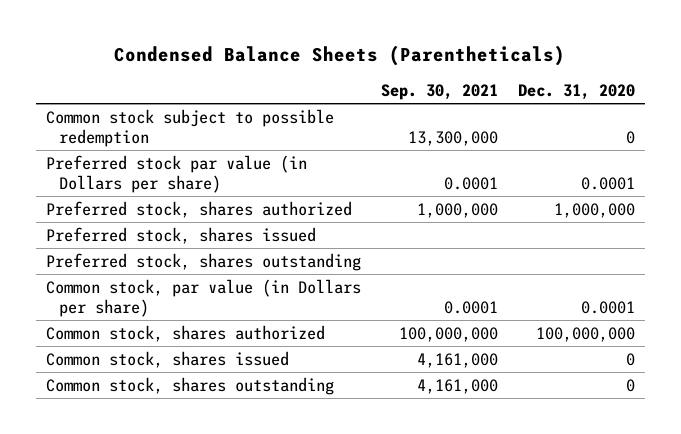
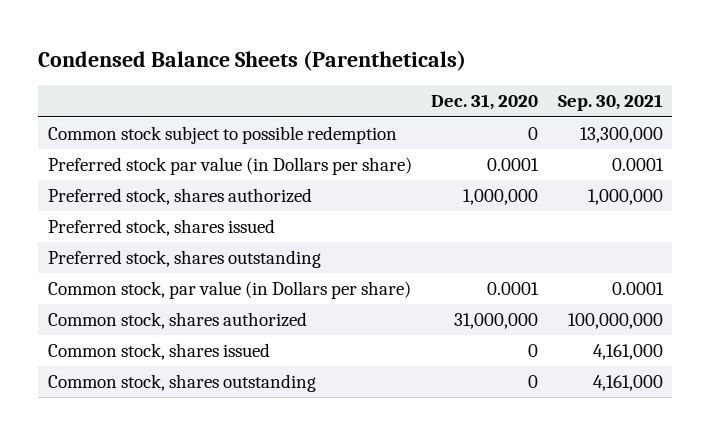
- | Sep. 30, 2021 | Dec. 31, 2020
+ | Dec. 31, 2020 | Sep. 30, 2021
- Common stock, shares authorized | 100,000,000 | 100,000,000
+ Common stock, shares authorized | 31,000,000 | 100,000,000

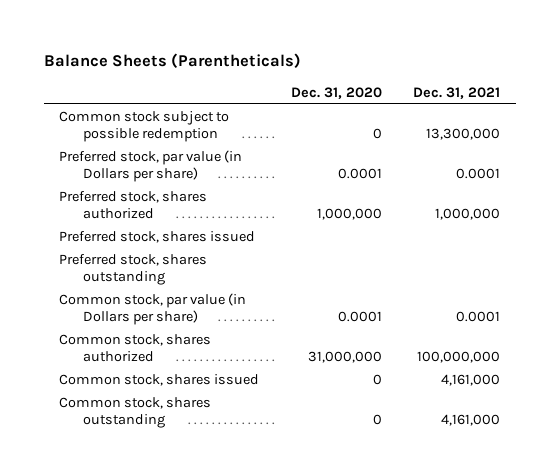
- Condensed Balance Sheets (Parentheticals)
+ Balance Sheets (Parentheticals)
- | Dec. 31, 2020 | Sep. 30, 2021
+ | Dec. 31, 2020 | Dec. 31, 2021
- Preferred stock par value (in Dollars per share) | 0.0001 | 0.0001
+ Preferred stock, par value (in Dollars per share) | 0.0001 | 0.0001

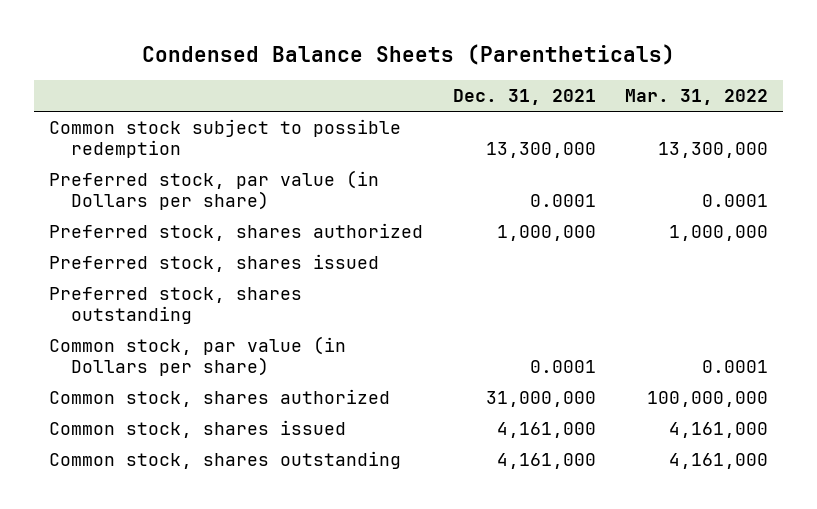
- Balance Sheets (Parentheticals)
+ Condensed Balance Sheets (Parentheticals)
- | Dec. 31, 2020 | Dec. 31, 2021
+ | Dec. 31, 2021 | Mar. 31, 2022
- Common stock, shares authorized | 31,000,000 | 100,000,000
+ Common stock, shares authorized | 31,000,000 | 100,000,000

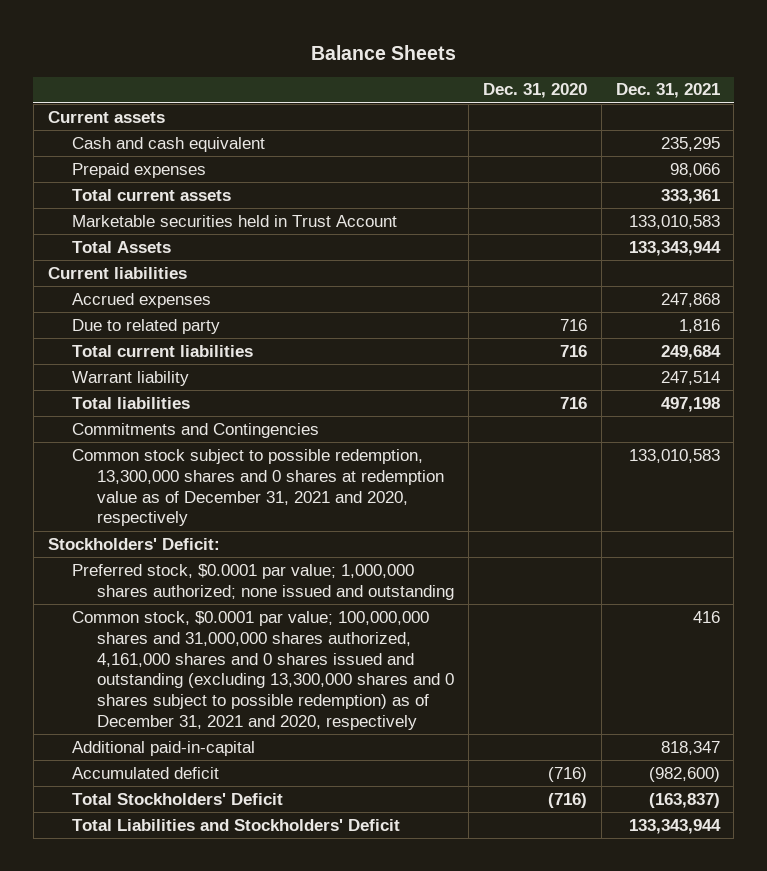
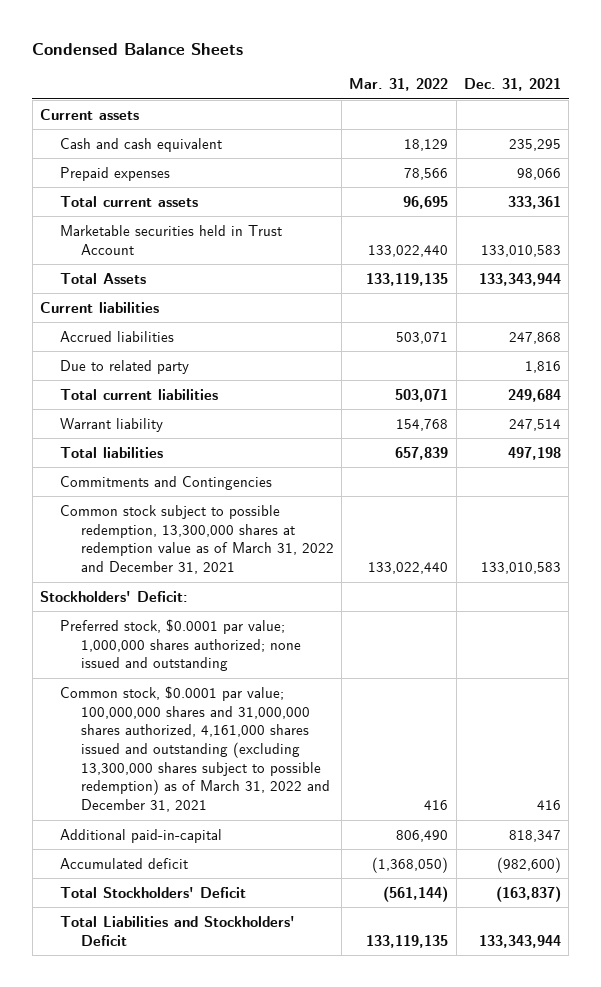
- Balance Sheets
+ Condensed Balance Sheets
- | Dec. 31, 2020 | Dec. 31, 2021
+ | Mar. 31, 2022 | Dec. 31, 2021
- Accrued expenses | | 247,868
+ Accrued liabilities | 503,071 | 247,868
- Common stock subject to possible redemption, 13,300,000 shares and 0 shares at redemption value as of December 31, 2021 and 2020, respectively | | 133,010,583
+ Common stock subject to possible redemption, 13,300,000 shares at redemption value as of March 31, 2022 and December 31, 2021 | 133,022,440 | 133,010,583
- Common stock, $0.0001 par value; 100,000,000 shares and 31,000,000 shares authorized, 4,161,000 shares and 0 shares issued and outstanding (excluding 13,300,000 shares and 0 shares subject to possible redemption) as of December 31, 2021 and 2020, respectively | | 416
+ Common stock, $0.0001 par value; 100,000,000 shares and 31,000,000 shares authorized, 4,161,000 shares issued and outstanding (excluding 13,300,000 shares subject to possible redemption) as of March 31, 2022 and December 31, 2021 | 416 | 416

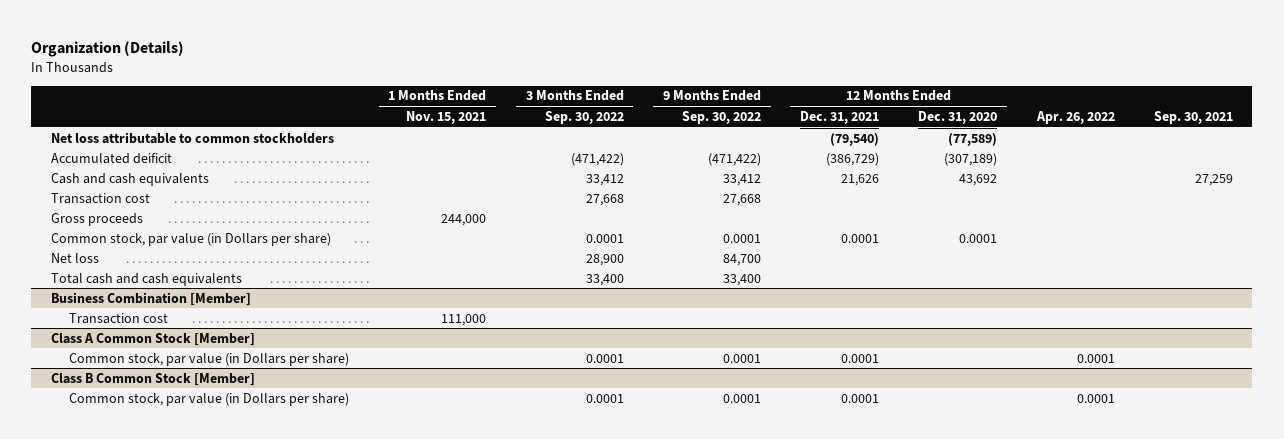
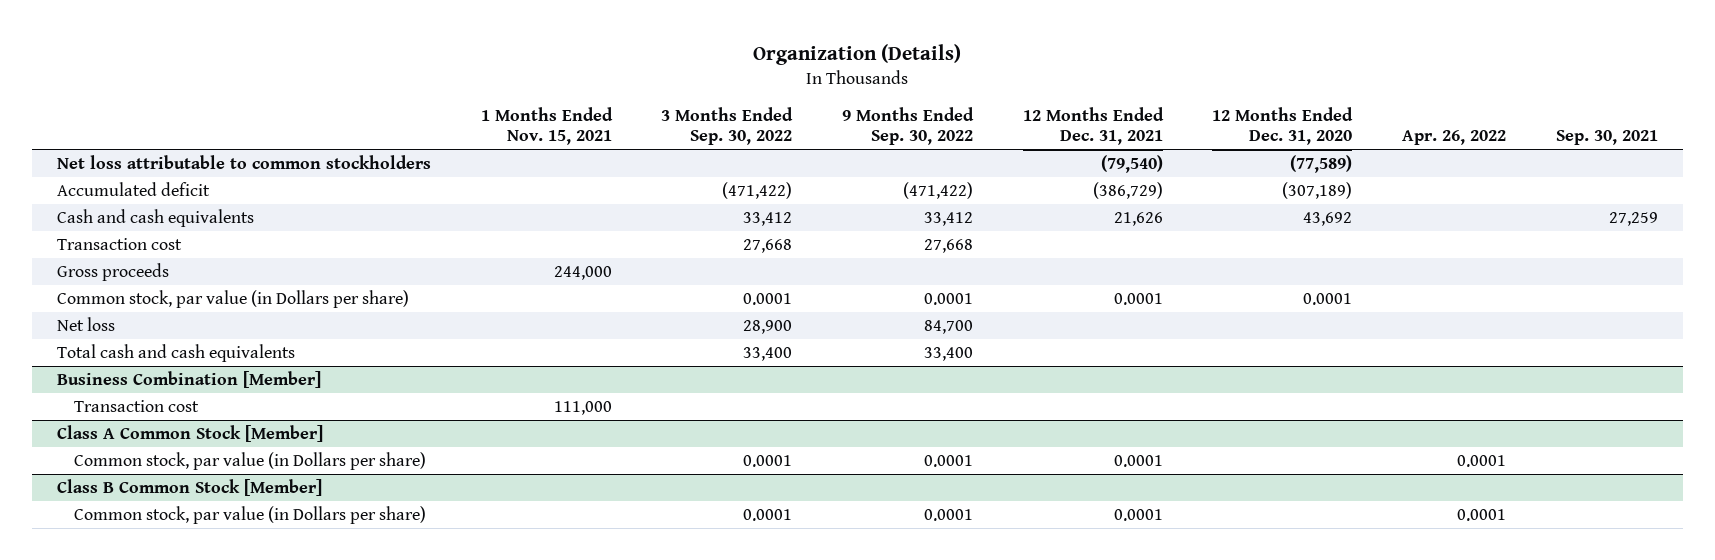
- Accumulated deificit | | (471,422) | (471,422) | (386,729) | (307,189) | |
+ Accumulated deficit | | (471,422) | (471,422) | (386,729) | (307,189) | |

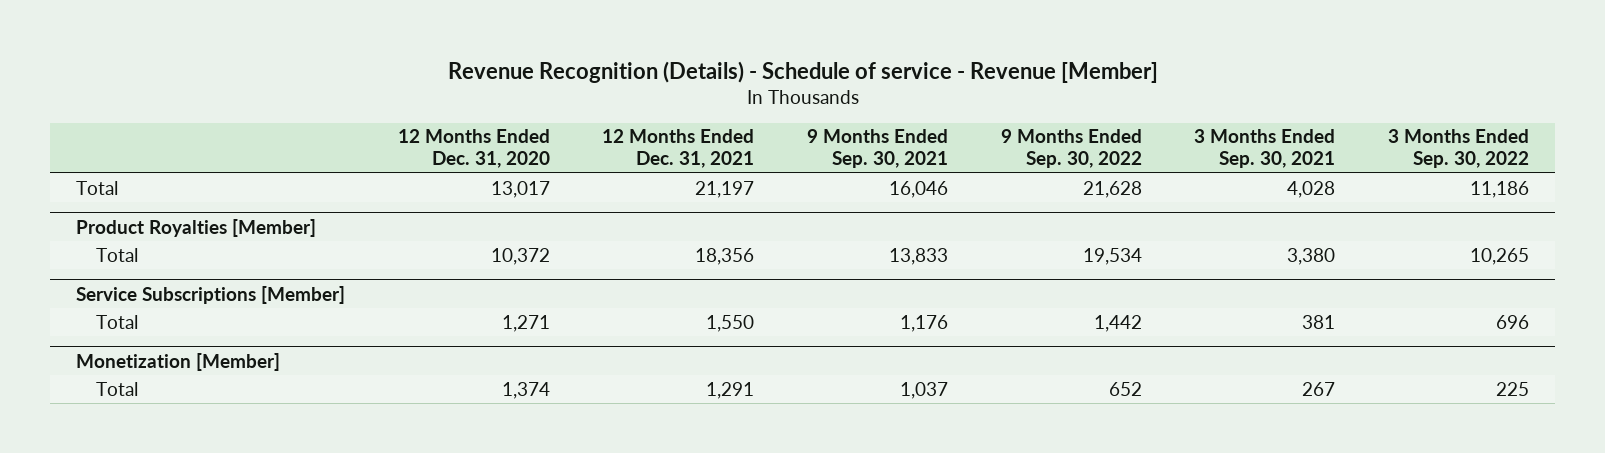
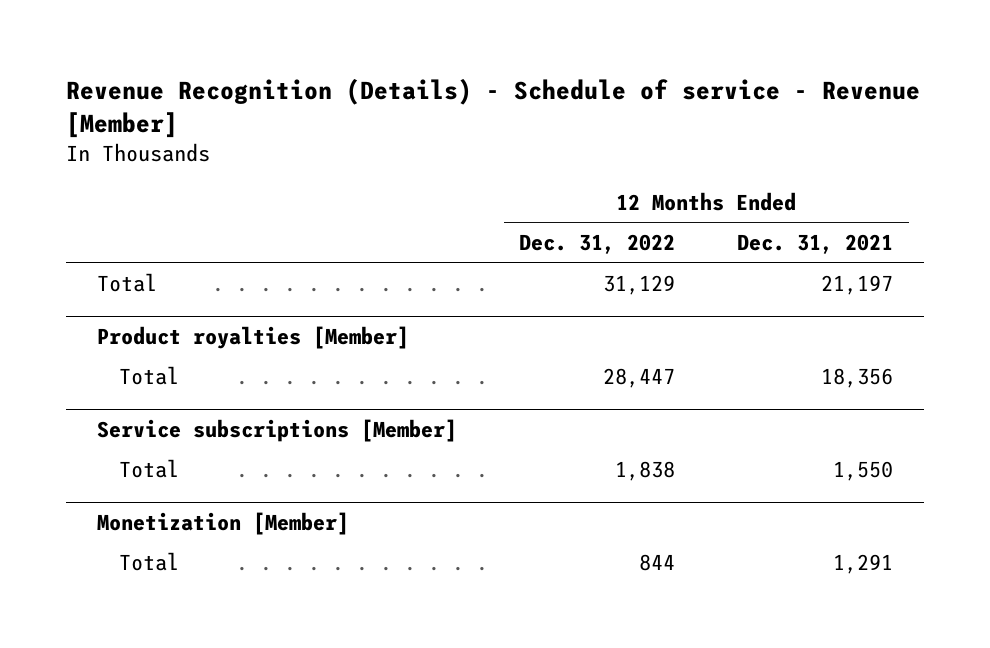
- | 12 Months Ended Dec. 31, 2020 | 12 Months Ended Dec. 31, 2021 | 9 Months Ended Sep. 30, 2021 | 9 Months Ended Sep. 30, 2022 | 3 Months Ended Sep. 30, 2021 | 3 Months Ended Sep. 30, 2022
+ | 12 Months Ended Dec. 31, 2022 | 12 Months Ended Dec. 31, 2021
- Product Royalties [Member]
+ Product royalties [Member]
- Service Subscriptions [Member]
+ Service subscriptions [Member]

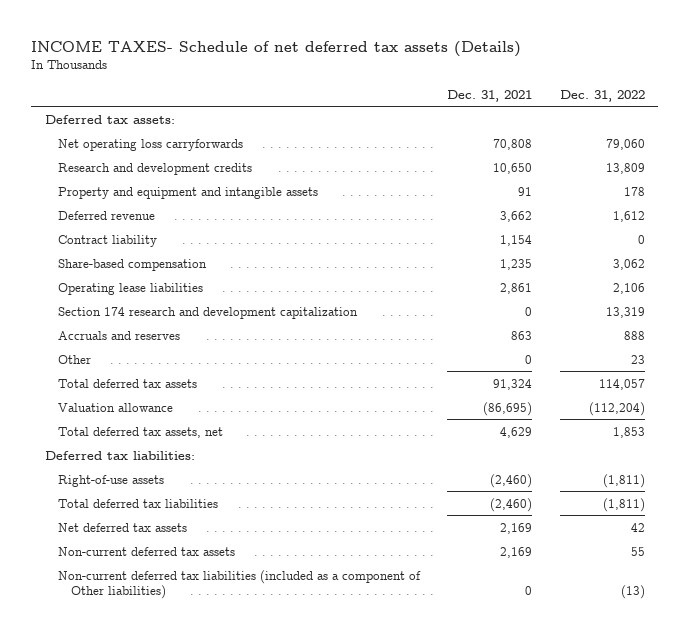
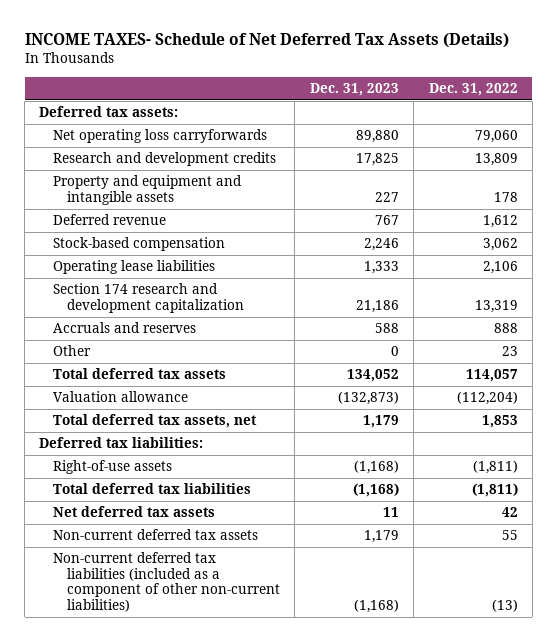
- INCOME TAXES- Schedule of net deferred tax assets (Details)
+ INCOME TAXES- Schedule of Net Deferred Tax Assets (Details)
- | Dec. 31, 2021 | Dec. 31, 2022
+ | Dec. 31, 2023 | Dec. 31, 2022
- Contract liability | 1,154 | 0
- Share-based compensation | 1,235 | 3,062
+ Stock-based compensation | 2,246 | 3,062
- Non-current deferred tax liabilities (included as a component of Other liabilities) | 0 | (13)
+ Non-current deferred tax liabilities (included as a component of other non-current liabilities) | (1,168) | (13)

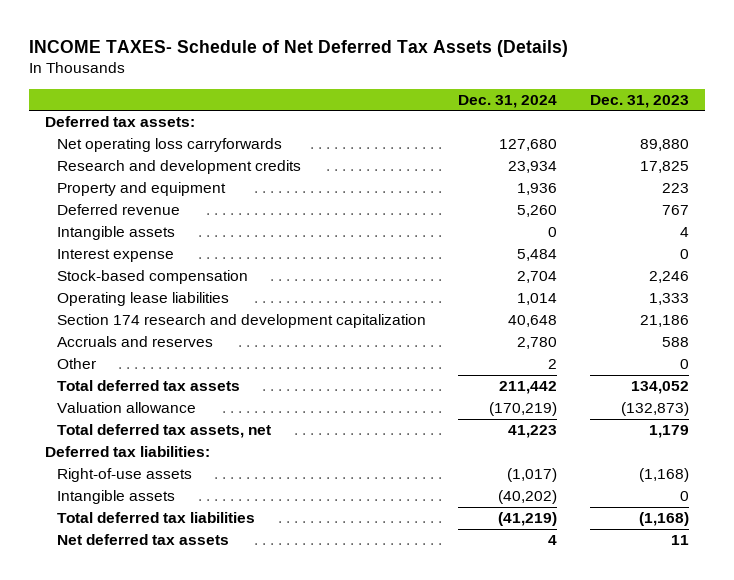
- | Dec. 31, 2023 | Dec. 31, 2022
+ | Dec. 31, 2024 | Dec. 31, 2023
- Property and equipment and intangible assets | 227 | 178
+ Property and equipment | 1,936 | 223
+ Intangible assets | 0 | 4
+ Interest expense | 5,484 | 0
+ Intangible assets | (40,202) | 0
- Non-current deferred tax assets | 1,179 | 55
- Non-current deferred tax liabilities (included as a component of other non-current liabilities) | (1,168) | (13)

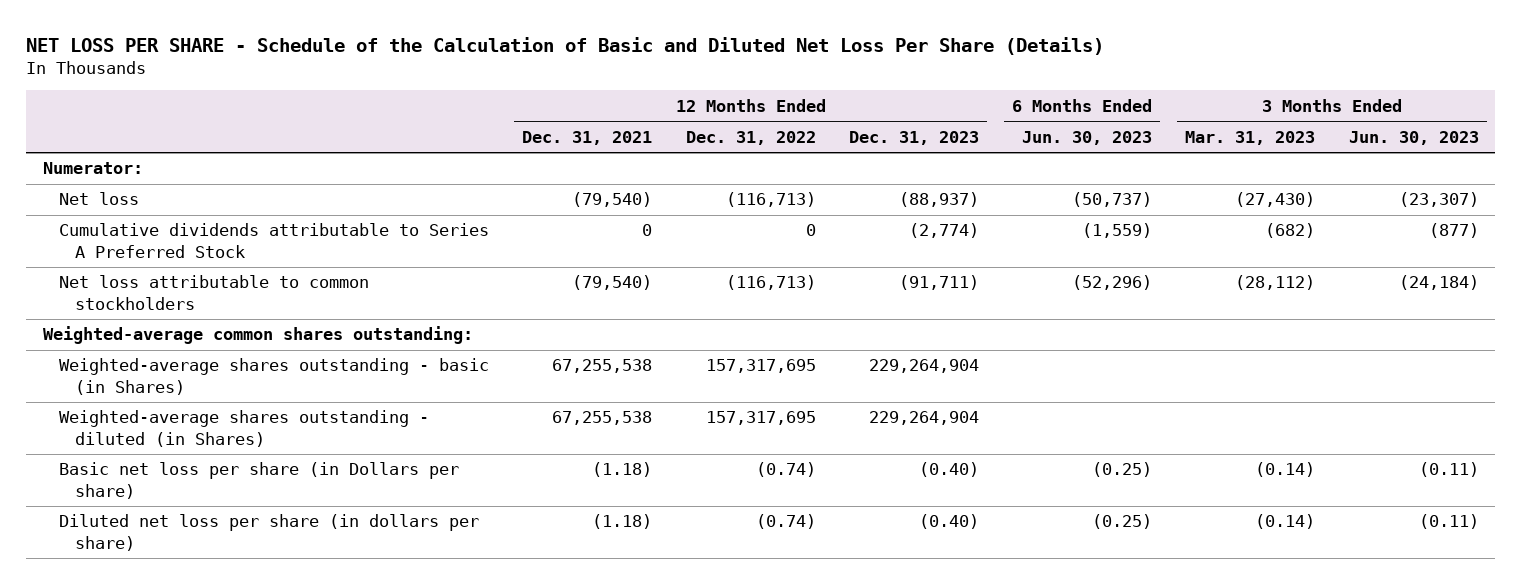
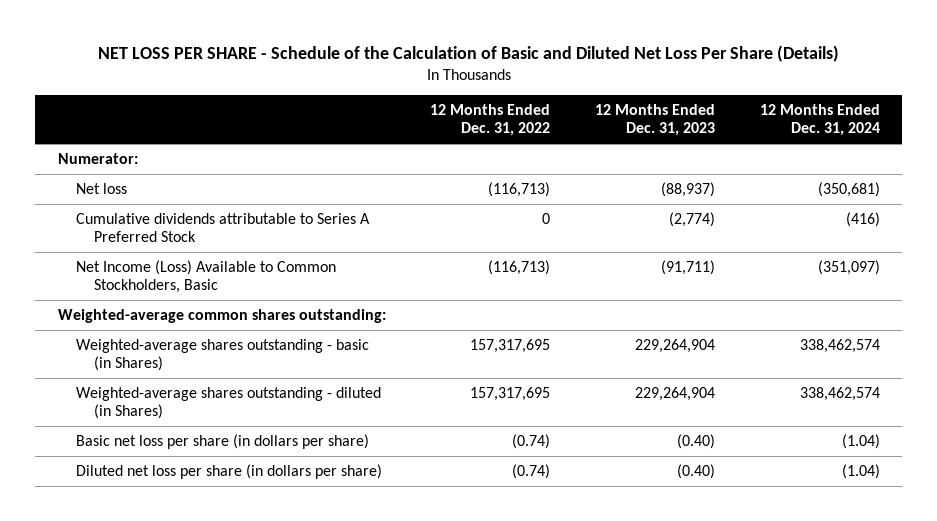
- | 12 Months Ended Dec. 31, 2021 | 12 Months Ended Dec. 31, 2022 | 12 Months Ended Dec. 31, 2023 | 6 Months Ended Jun. 30, 2023 | 3 Months Ended Mar. 31, 2023 | 3 Months Ended Jun. 30, 2023
+ | 12 Months Ended Dec. 31, 2022 | 12 Months Ended Dec. 31, 2023 | 12 Months Ended Dec. 31, 2024
- Net loss attributable to common stockholders | (79,540) | (116,713) | (91,711) | (52,296) | (28,112) | (24,184)
+ Net Income (Loss) Available to Common Stockholders, Basic | (116,713) | (91,711) | (351,097)
- Basic net loss per share (in Dollars per share) | (1.18) | (0.74) | (0.40) | (0.25) | (0.14) | (0.11)
+ Basic net loss per share (in dollars per share) | (0.74) | (0.40) | (1.04)

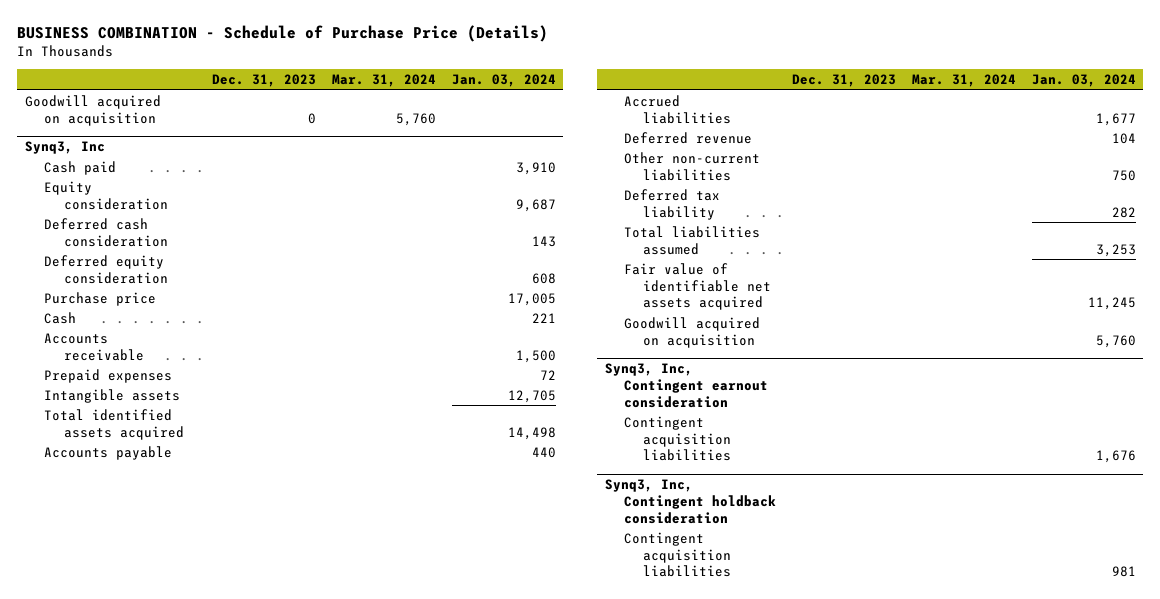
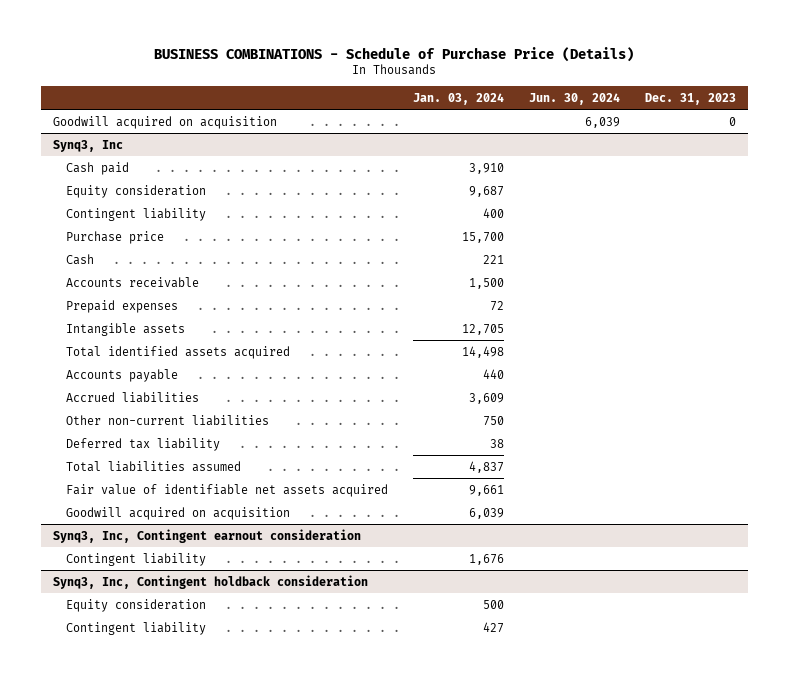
- BUSINESS COMBINATION - Schedule of Purchase Price (Details)
+ BUSINESS COMBINATIONS - Schedule of Purchase Price (Details)
- | Dec. 31, 2023 | Mar. 31, 2024 | Jan. 03, 2024
+ | Jan. 03, 2024 | Jun. 30, 2024 | Dec. 31, 2023
@ Synq3, Inc
- Deferred cash consideration | | | 143
- Deferred equity consideration | | | 608
- Purchase price | | | 17,005
+ Contingent liability | 400 | |
+ Purchase price | 15,700 | |
- Accrued liabilities | | | 1,677
- Deferred revenue | | | 104
+ Accrued liabilities | 3,609 | |
- Deferred tax liability | | | 282
- Total liabilities assumed | | | 3,253
- Fair value of identifiable net assets acquired | | | 11,245
- Goodwill acquired on acquisition | | | 5,760
+ Deferred tax liability | 38 | |
+ Total liabilities assumed | 4,837 | |
+ Fair value of identifiable net assets acquired | 9,661 | |
+ Goodwill acquired on acquisition | 6,039 | |
@ Synq3, Inc, Contingent earnout consideration
- Contingent acquisition liabilities | | | 1,676
+ Contingent liability | 1,676 | |
@ Synq3, Inc, Contingent holdback consideration
- Contingent acquisition liabilities | | | 981
+ Equity consideration | 500 | |
+ Contingent liability | 427 | |

